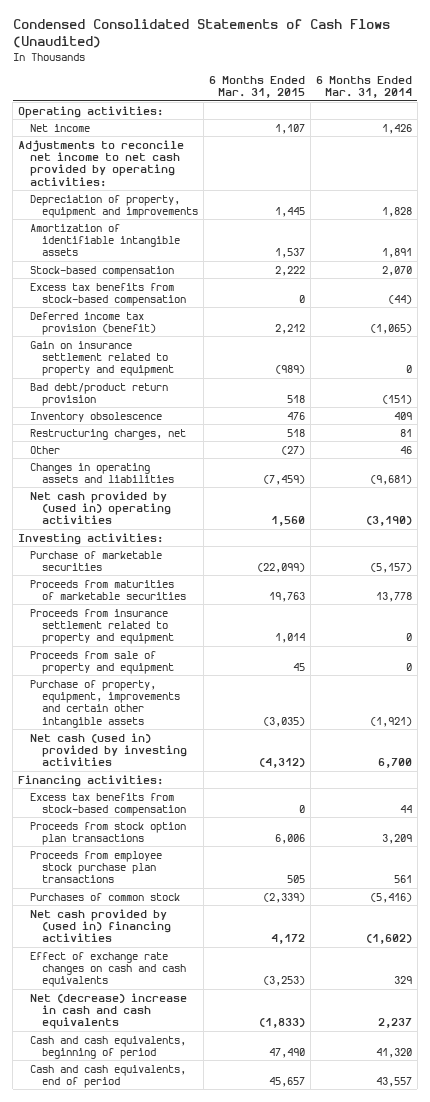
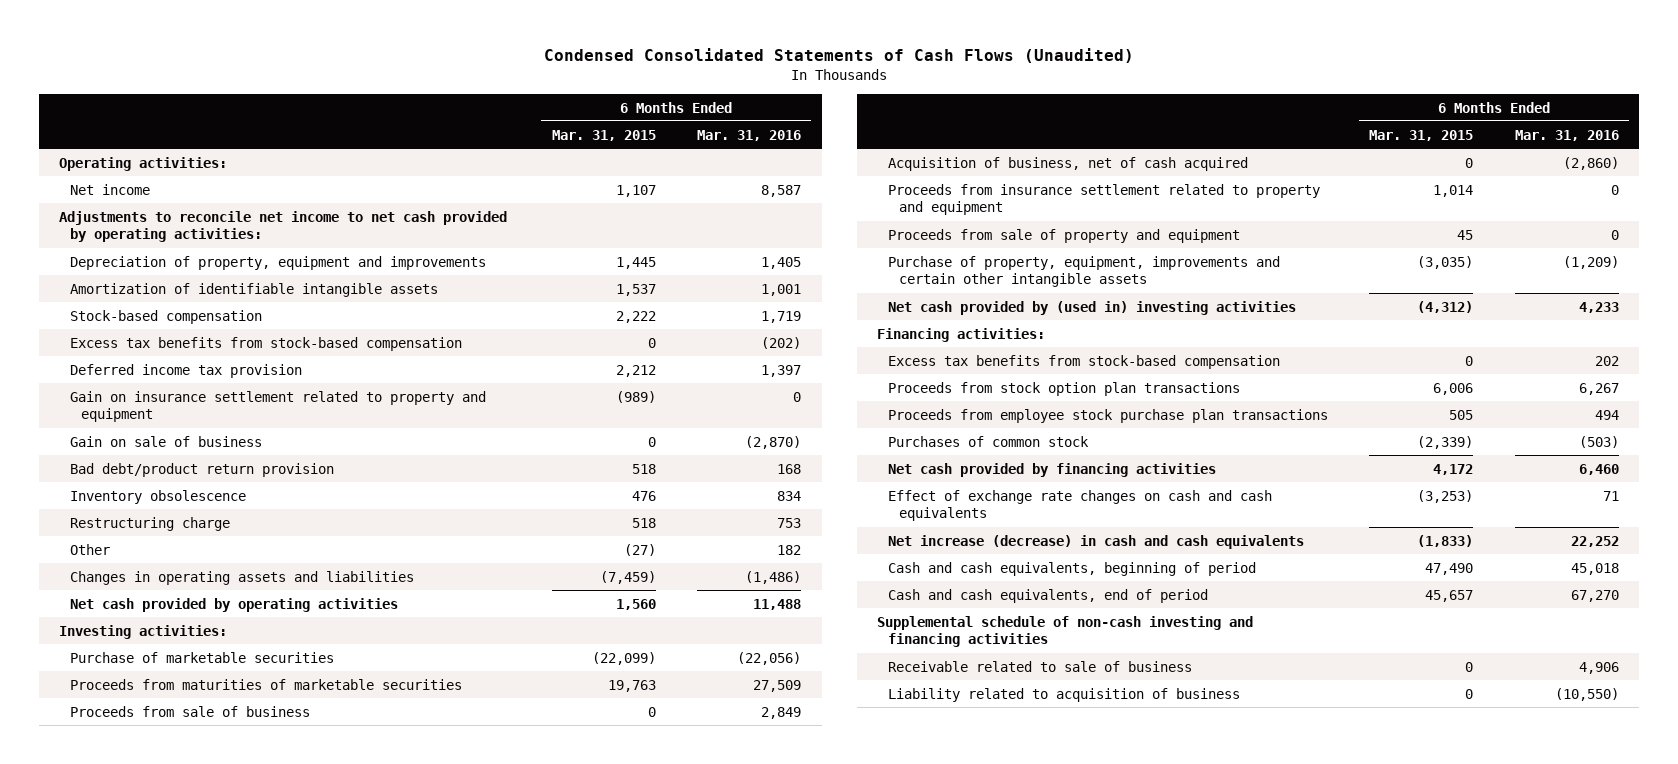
- | 6 Months Ended Mar. 31, 2015 | 6 Months Ended Mar. 31, 2014
+ | 6 Months Ended Mar. 31, 2015 | 6 Months Ended Mar. 31, 2016
- Deferred income tax provision (benefit) | 2,212 | (1,065)
+ Deferred income tax provision | 2,212 | 1,397
+ Gain on sale of business | 0 | (2,870)
- Restructuring charges, net | 518 | 81
+ Restructuring charge | 518 | 753
- Net cash provided by (used in) operating activities | 1,560 | (3,190)
+ Net cash provided by operating activities | 1,560 | 11,488
+ Proceeds from sale of business | 0 | 2,849
+ Acquisition of business, net of cash acquired | 0 | (2,860)
- Net cash (used in) provided by investing activities | (4,312) | 6,700
+ Net cash provided by (used in) investing activities | (4,312) | 4,233
- Net cash provided by (used in) financing activities | 4,172 | (1,602)
+ Net cash provided by financing activities | 4,172 | 6,460
- Net (decrease) increase in cash and cash equivalents | (1,833) | 2,237
+ Net increase (decrease) in cash and cash equivalents | (1,833) | 22,252
+ Supplemental schedule of non-cash investing and financing activities
+ Receivable related to sale of business | 0 | 4,906
+ Liability related to acquisition of business | 0 | (10,550)

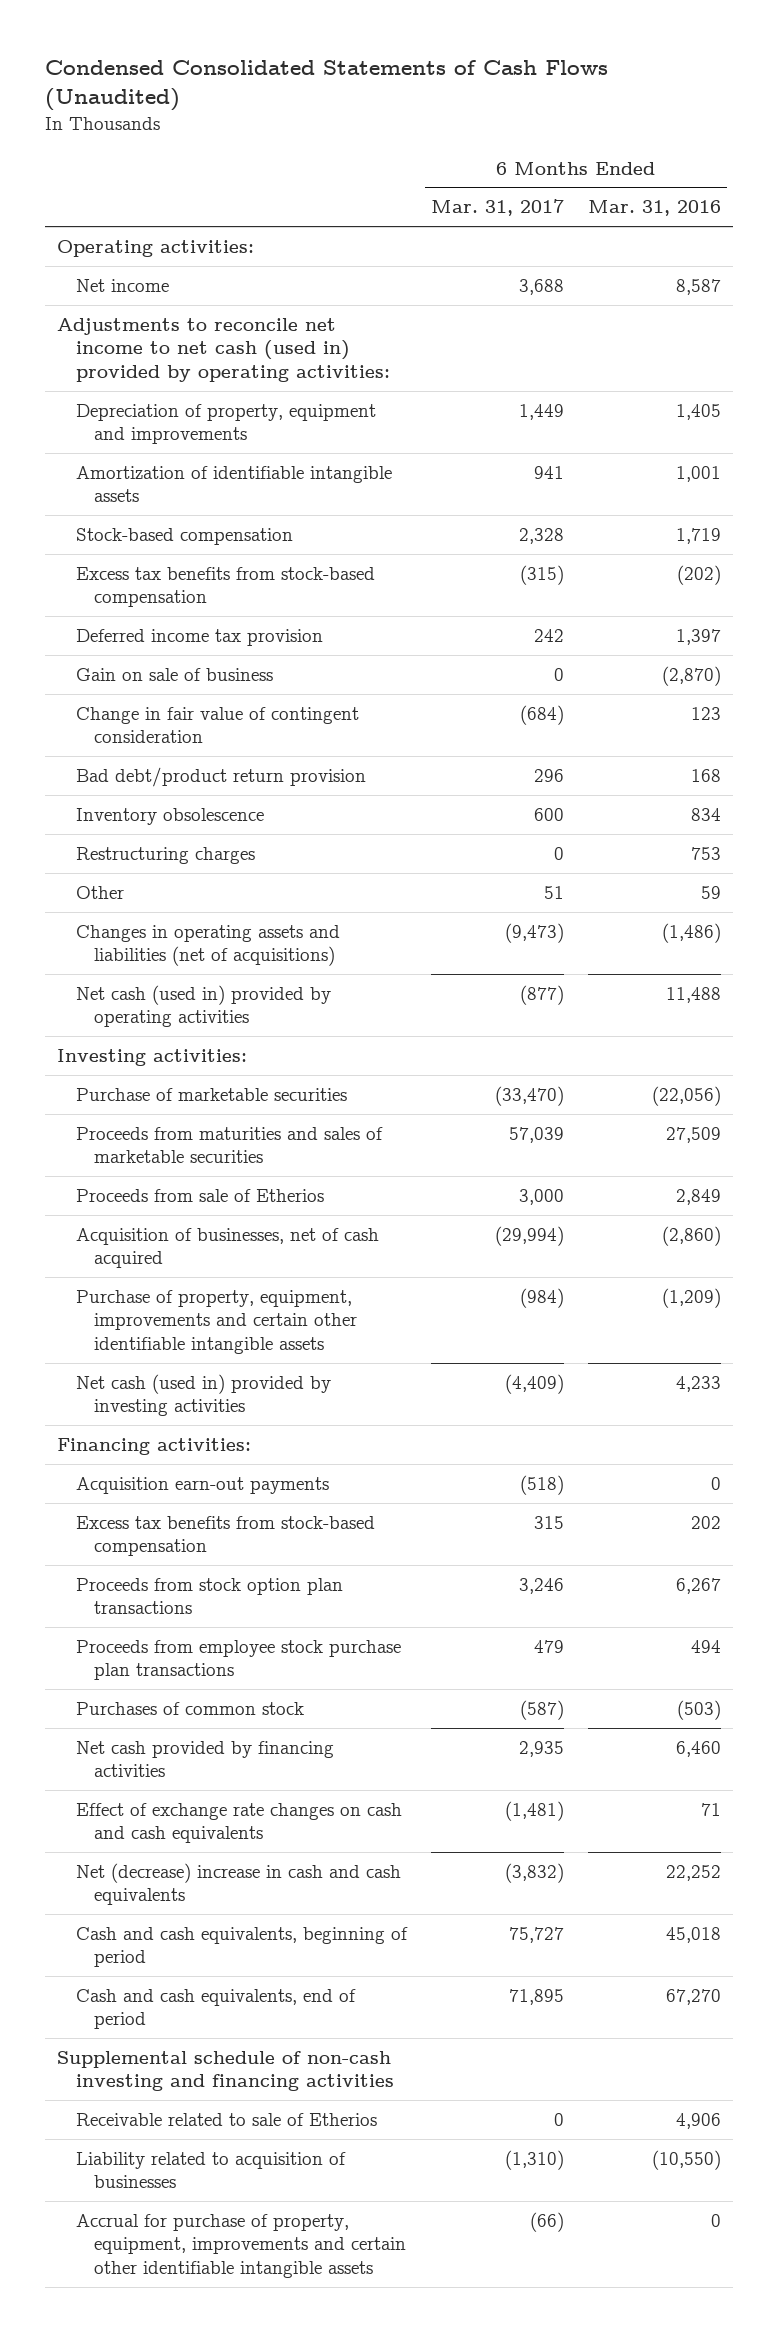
- | 6 Months Ended Mar. 31, 2015 | 6 Months Ended Mar. 31, 2016
+ | 6 Months Ended Mar. 31, 2017 | 6 Months Ended Mar. 31, 2016
- Adjustments to reconcile net income to net cash provided by operating activities:
+ Adjustments to reconcile net income to net cash (used in) provided by operating activities:
- Gain on insurance settlement related to property and equipment | (989) | 0
+ Change in fair value of contingent consideration | (684) | 123
- Restructuring charge | 518 | 753
- Other | (27) | 182
- Changes in operating assets and liabilities | (7,459) | (1,486)
- Net cash provided by operating activities | 1,560 | 11,488
+ Restructuring charges | 0 | 753
+ Other | 51 | 59
+ Changes in operating assets and liabilities (net of acquisitions) | (9,473) | (1,486)
+ Net cash (used in) provided by operating activities | (877) | 11,488
- Proceeds from maturities of marketable securities | 19,763 | 27,509
- Proceeds from sale of business | 0 | 2,849
- Acquisition of business, net of cash acquired | 0 | (2,860)
- Proceeds from insurance settlement related to property and equipment | 1,014 | 0
- Proceeds from sale of property and equipment | 45 | 0
- Purchase of property, equipment, improvements and certain other intangible assets | (3,035) | (1,209)
- Net cash provided by (used in) investing activities | (4,312) | 4,233
+ Proceeds from maturities and sales of marketable securities | 57,039 | 27,509
+ Proceeds from sale of Etherios | 3,000 | 2,849
+ Acquisition of businesses, net of cash acquired | (29,994) | (2,860)
+ Purchase of property, equipment, improvements and certain other identifiable intangible assets | (984) | (1,209)
+ Net cash (used in) provided by investing activities | (4,409) | 4,233
+ Acquisition earn-out payments | (518) | 0
- Net increase (decrease) in cash and cash equivalents | (1,833) | 22,252
+ Net (decrease) increase in cash and cash equivalents | (3,832) | 22,252
- Receivable related to sale of business | 0 | 4,906
- Liability related to acquisition of business | 0 | (10,550)
+ Receivable related to sale of Etherios | 0 | 4,906
+ Liability related to acquisition of businesses | (1,310) | (10,550)
+ Accrual for purchase of property, equipment, improvements and certain other identifiable intangible assets | (66) | 0

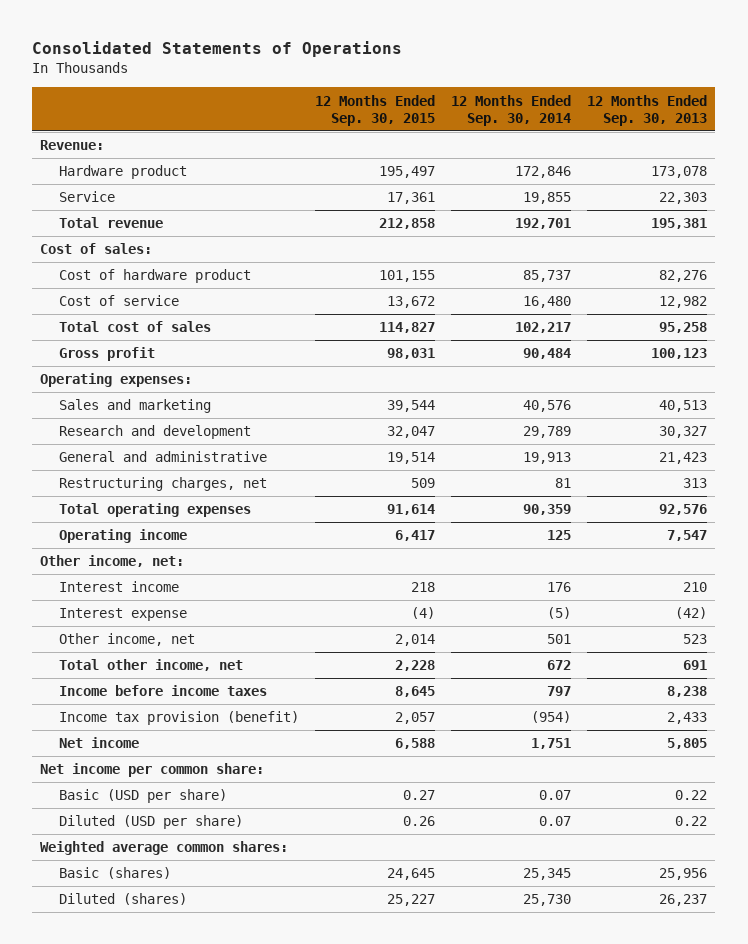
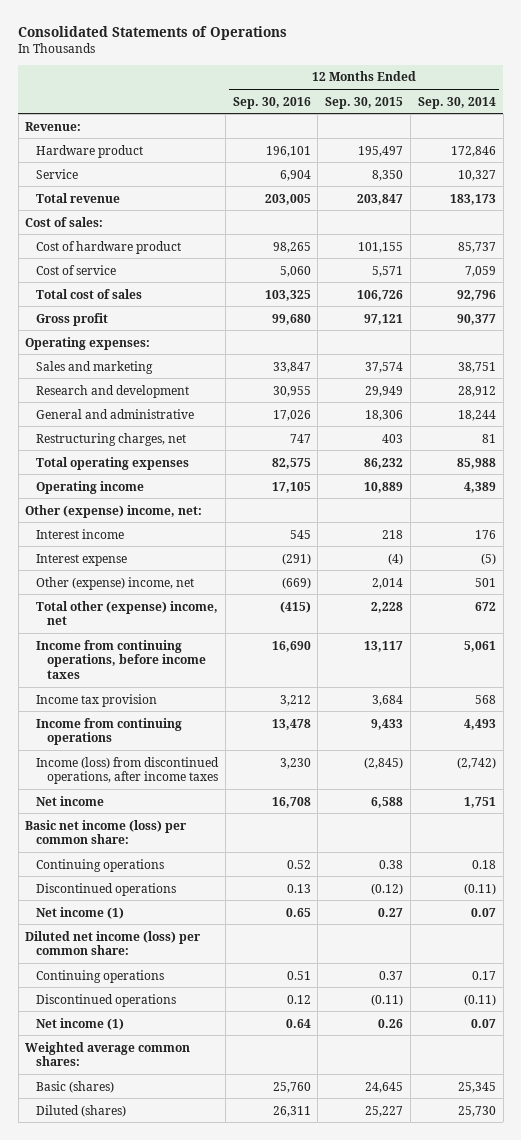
- | 12 Months Ended Sep. 30, 2015 | 12 Months Ended Sep. 30, 2014 | 12 Months Ended Sep. 30, 2013
+ | 12 Months Ended Sep. 30, 2016 | 12 Months Ended Sep. 30, 2015 | 12 Months Ended Sep. 30, 2014
- Service | 17,361 | 19,855 | 22,303
- Total revenue | 212,858 | 192,701 | 195,381
+ Service | 6,904 | 8,350 | 10,327
+ Total revenue | 203,005 | 203,847 | 183,173
- Cost of service | 13,672 | 16,480 | 12,982
- Total cost of sales | 114,827 | 102,217 | 95,258
- Gross profit | 98,031 | 90,484 | 100,123
+ Cost of service | 5,060 | 5,571 | 7,059
+ Total cost of sales | 103,325 | 106,726 | 92,796
+ Gross profit | 99,680 | 97,121 | 90,377
- Sales and marketing | 39,544 | 40,576 | 40,513
- Research and development | 32,047 | 29,789 | 30,327
- General and administrative | 19,514 | 19,913 | 21,423
- Restructuring charges, net | 509 | 81 | 313
- Total operating expenses | 91,614 | 90,359 | 92,576
- Operating income | 6,417 | 125 | 7,547
- Other income, net:
+ Sales and marketing | 33,847 | 37,574 | 38,751
+ Research and development | 30,955 | 29,949 | 28,912
+ General and administrative | 17,026 | 18,306 | 18,244
+ Restructuring charges, net | 747 | 403 | 81
+ Total operating expenses | 82,575 | 86,232 | 85,988
+ Operating income | 17,105 | 10,889 | 4,389
+ Other (expense) income, net:
- Other income, net | 2,014 | 501 | 523
- Total other income, net | 2,228 | 672 | 691
- Income before income taxes | 8,645 | 797 | 8,238
- Income tax provision (benefit) | 2,057 | (954) | 2,433
+ Other (expense) income, net | (669) | 2,014 | 501
+ Total other (expense) income, net | (415) | 2,228 | 672
+ Income from continuing operations, before income taxes | 16,690 | 13,117 | 5,061
+ Income tax provision | 3,212 | 3,684 | 568
+ Income from continuing operations | 13,478 | 9,433 | 4,493
+ Income (loss) from discontinued operations, after income taxes | 3,230 | (2,845) | (2,742)
- Net income per common share:
- Basic (USD per share) | 0.27 | 0.07 | 0.22
- Diluted (USD per share) | 0.26 | 0.07 | 0.22
+ Basic net income (loss) per common share:
+ Continuing operations | 0.52 | 0.38 | 0.18
+ Discontinued operations | 0.13 | (0.12) | (0.11)
+ Net income (1) | 0.65 | 0.27 | 0.07
+ Diluted net income (loss) per common share:
+ Continuing operations | 0.51 | 0.37 | 0.17
+ Discontinued operations | 0.12 | (0.11) | (0.11)
+ Net income (1) | 0.64 | 0.26 | 0.07

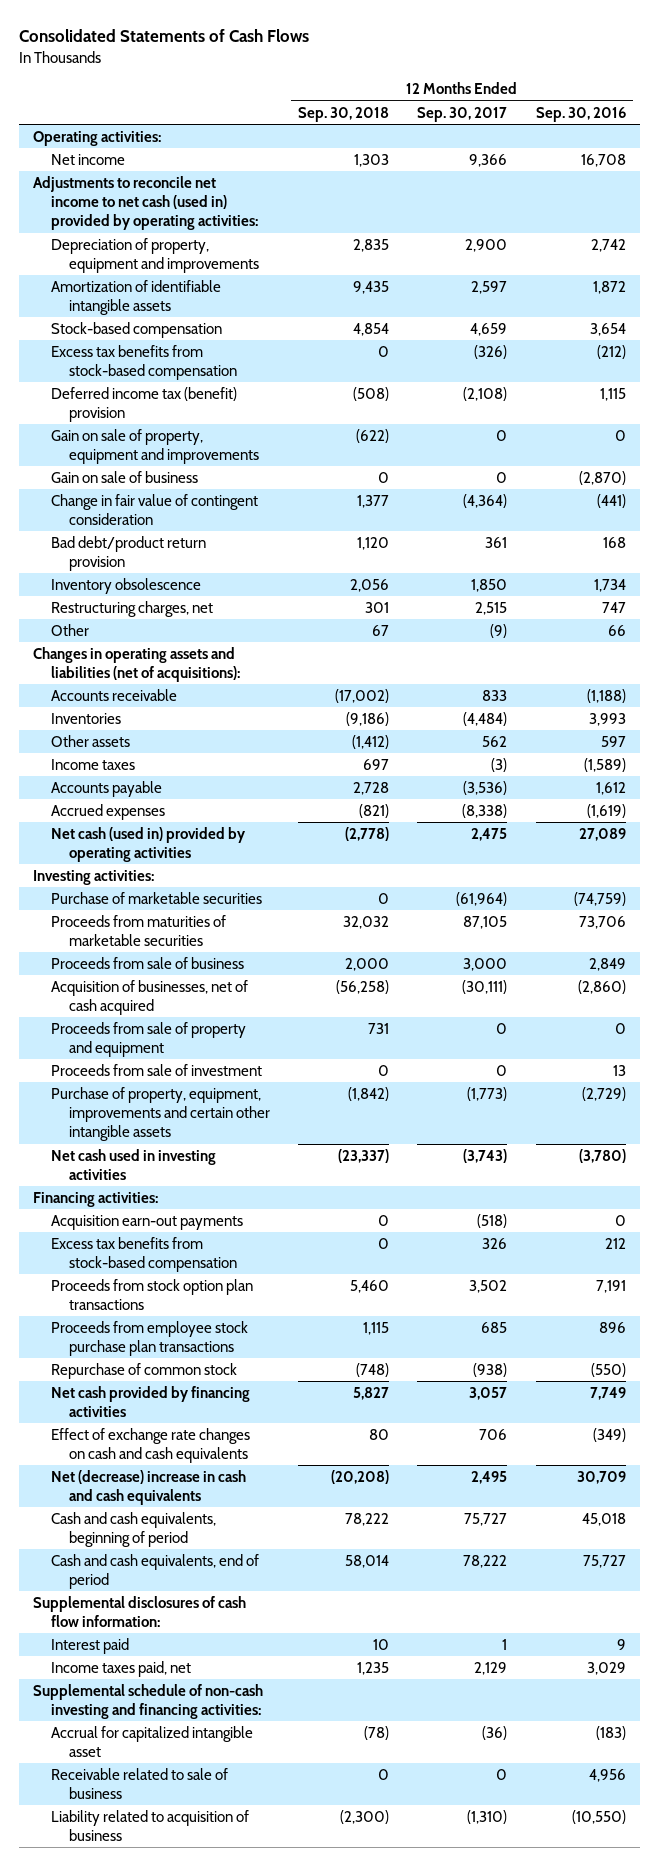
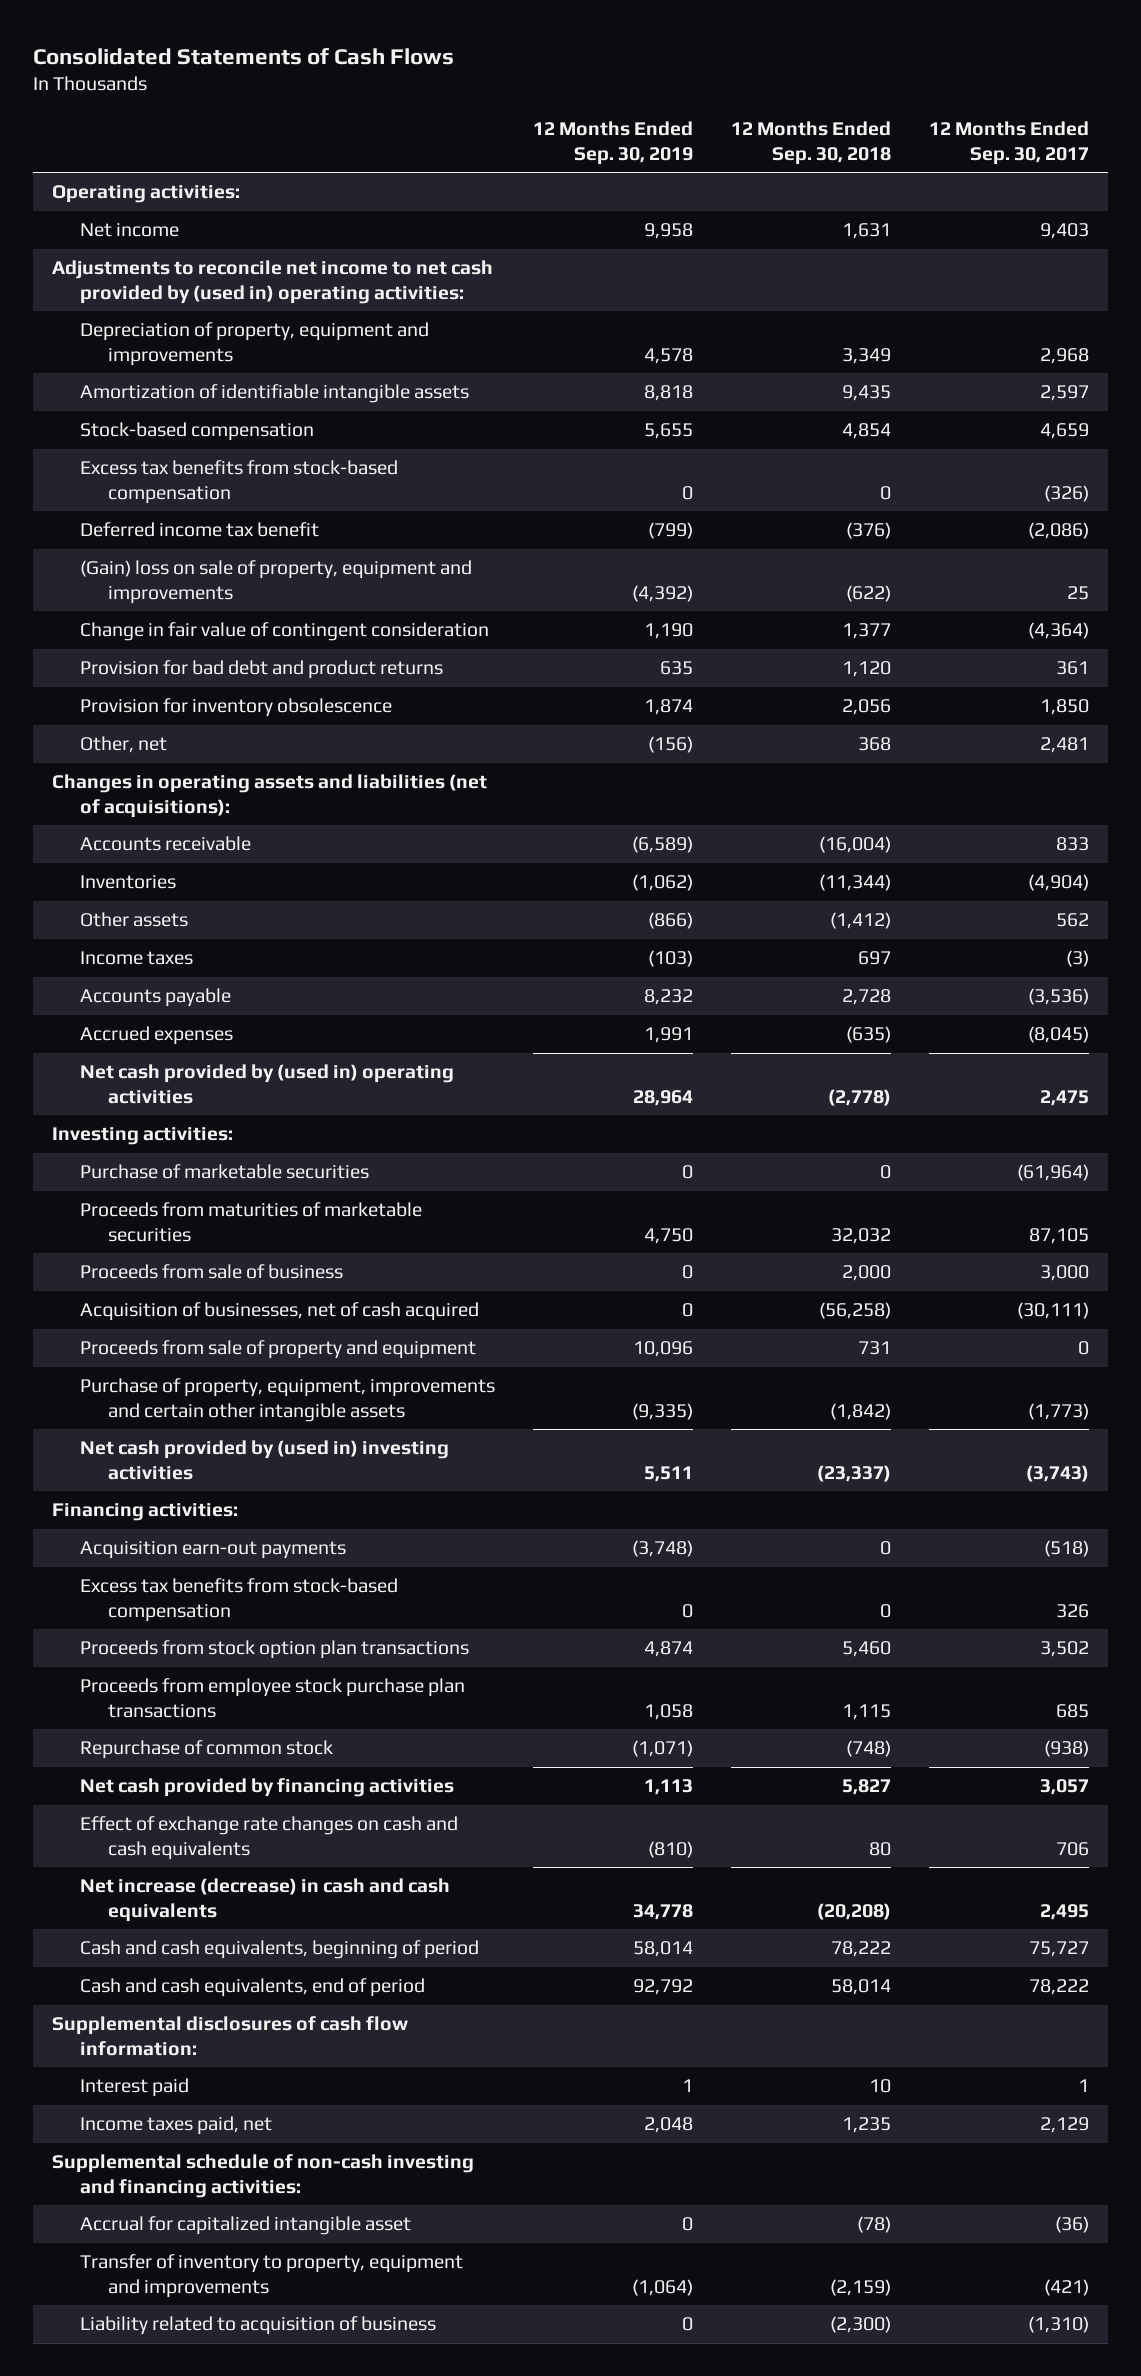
- | 12 Months Ended Sep. 30, 2018 | 12 Months Ended Sep. 30, 2017 | 12 Months Ended Sep. 30, 2016
+ | 12 Months Ended Sep. 30, 2019 | 12 Months Ended Sep. 30, 2018 | 12 Months Ended Sep. 30, 2017
- Net income | 1,303 | 9,366 | 16,708
- Adjustments to reconcile net income to net cash (used in) provided by operating activities:
- Depreciation of property, equipment and improvements | 2,835 | 2,900 | 2,742
+ Net income | 9,958 | 1,631 | 9,403
+ Adjustments to reconcile net income to net cash provided by (used in) operating activities:
+ Depreciation of property, equipment and improvements | 4,578 | 3,349 | 2,968
- Deferred income tax (benefit) provision | (508) | (2,108) | 1,115
- Gain on sale of property, equipment and improvements | (622) | 0 | 0
- Gain on sale of business | 0 | 0 | (2,870)
+ Deferred income tax benefit | (799) | (376) | (2,086)
+ (Gain) loss on sale of property, equipment and improvements | (4,392) | (622) | 25
- Bad debt/product return provision | 1,120 | 361 | 168
- Inventory obsolescence | 2,056 | 1,850 | 1,734
- Restructuring charges, net | 301 | 2,515 | 747
- Other | 67 | (9) | 66
+ Provision for bad debt and product returns | 635 | 1,120 | 361
+ Provision for inventory obsolescence | 1,874 | 2,056 | 1,850
+ Other, net | (156) | 368 | 2,481
- Accounts receivable | (17,002) | 833 | (1,188)
- Inventories | (9,186) | (4,484) | 3,993
+ Accounts receivable | (6,589) | (16,004) | 833
+ Inventories | (1,062) | (11,344) | (4,904)
- Accrued expenses | (821) | (8,338) | (1,619)
- Net cash (used in) provided by operating activities | (2,778) | 2,475 | 27,089
+ Accrued expenses | 1,991 | (635) | (8,045)
+ Net cash provided by (used in) operating activities | 28,964 | (2,778) | 2,475
- Proceeds from sale of investment | 0 | 0 | 13
- Net cash used in investing activities | (23,337) | (3,743) | (3,780)
+ Net cash provided by (used in) investing activities | 5,511 | (23,337) | (3,743)
- Net (decrease) increase in cash and cash equivalents | (20,208) | 2,495 | 30,709
+ Net increase (decrease) in cash and cash equivalents | 34,778 | (20,208) | 2,495
- Receivable related to sale of business | 0 | 0 | 4,956
+ Transfer of inventory to property, equipment and improvements | (1,064) | (2,159) | (421)

